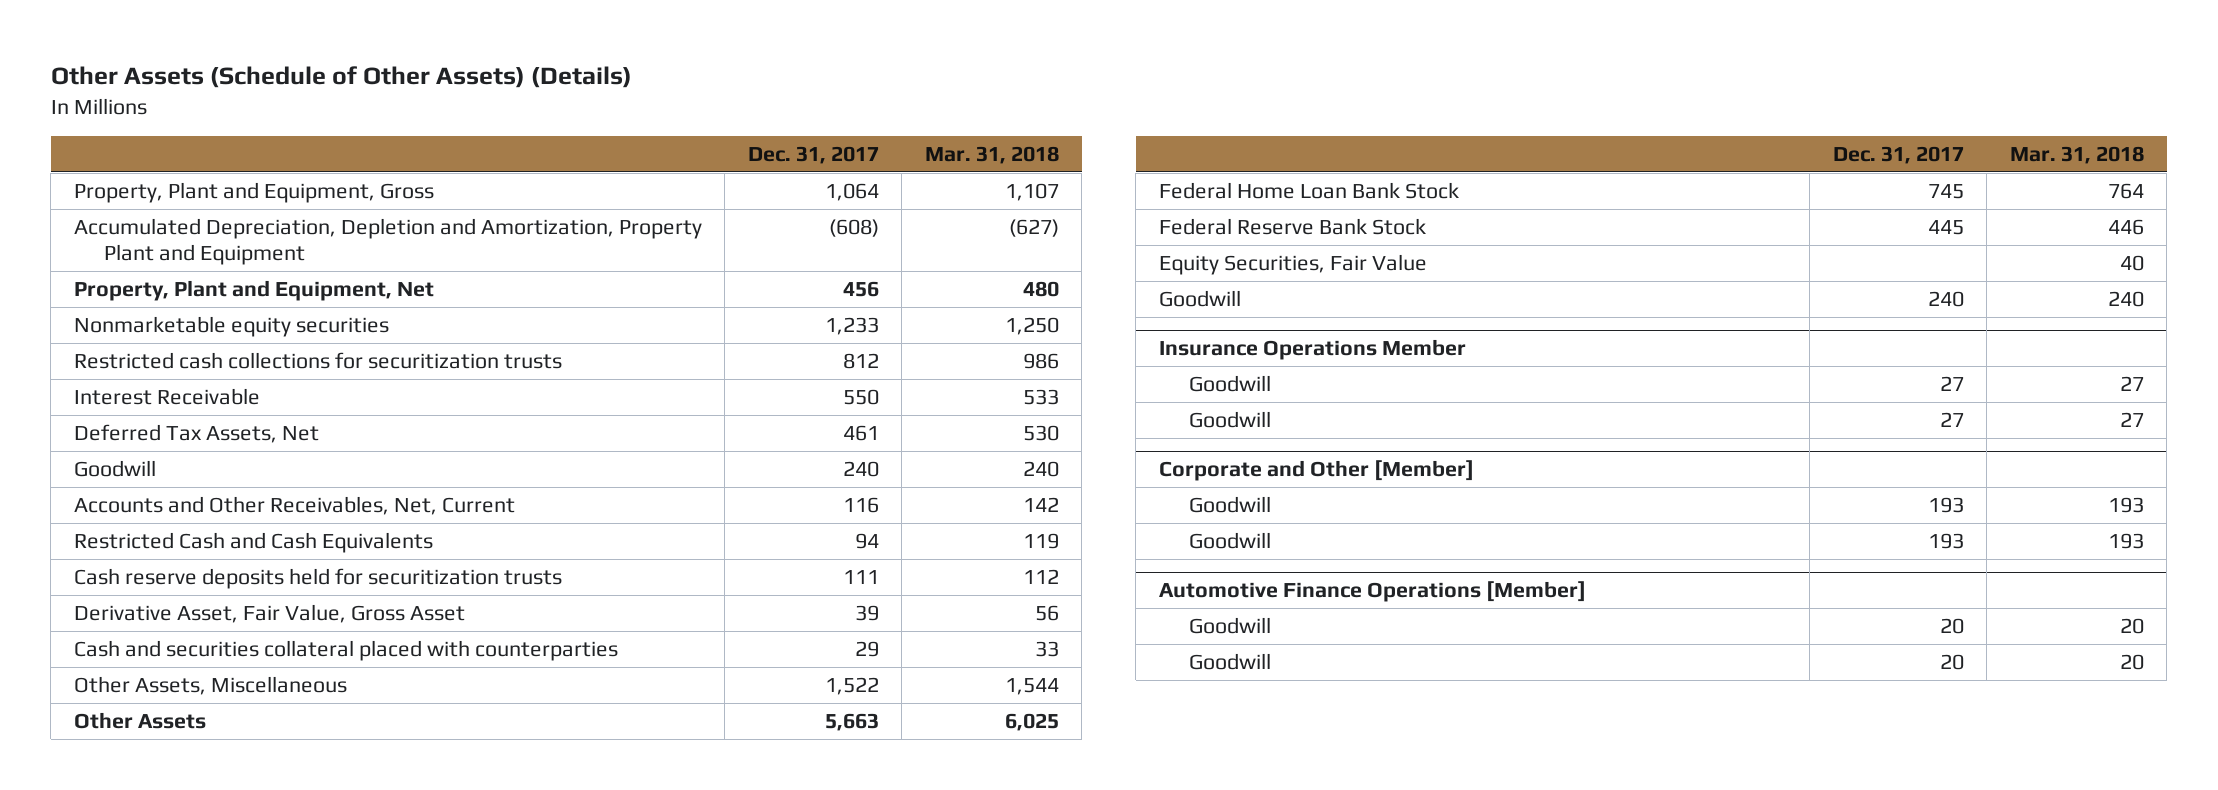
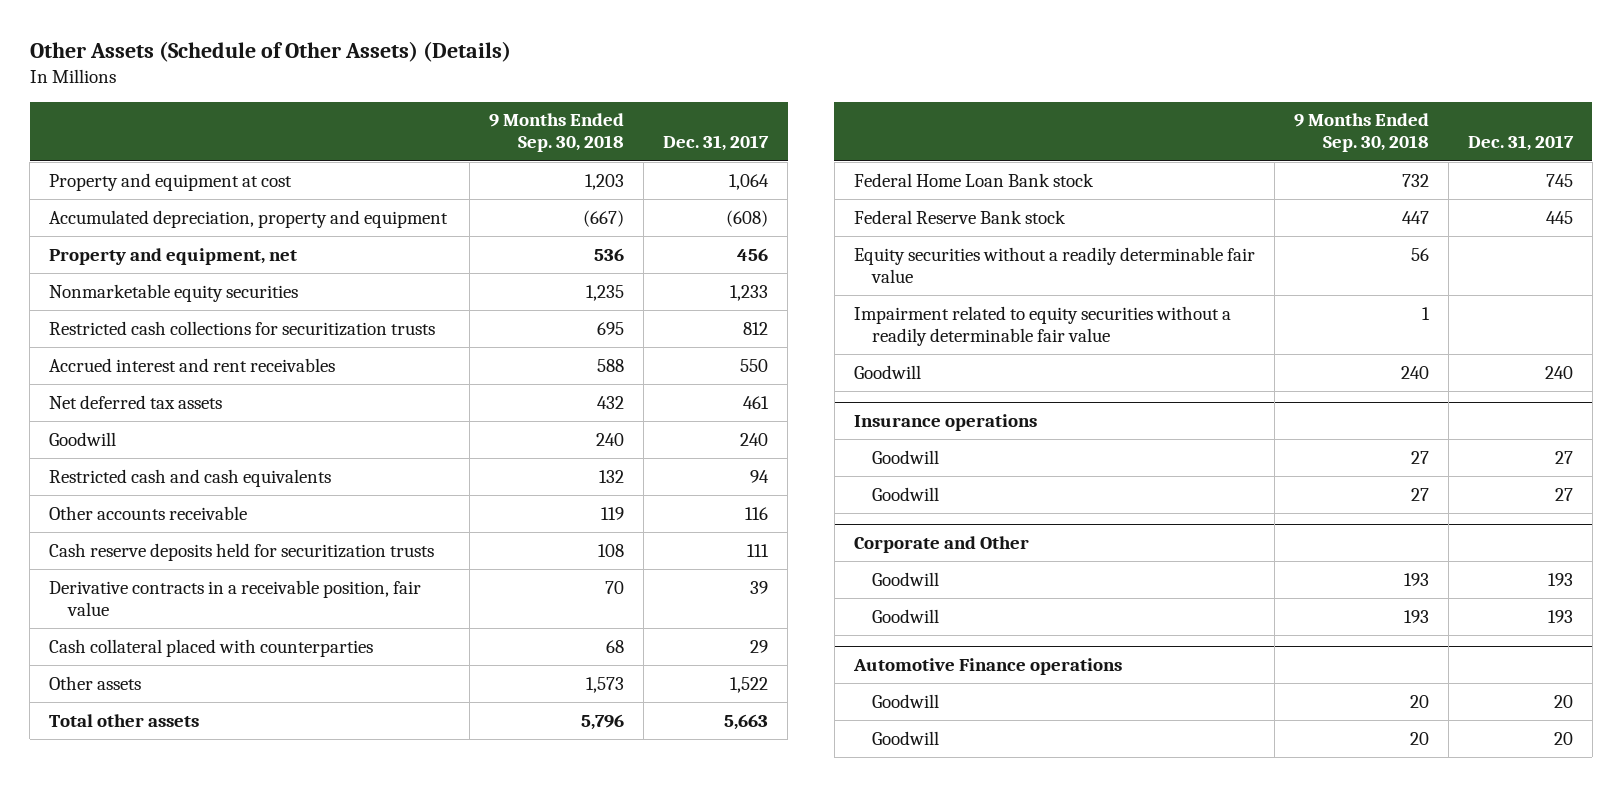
- | Dec. 31, 2017 | Mar. 31, 2018
+ | 9 Months Ended Sep. 30, 2018 | Dec. 31, 2017
- Property, Plant and Equipment, Gross | 1,064 | 1,107
- Accumulated Depreciation, Depletion and Amortization, Property Plant and Equipment | (608) | (627)
- Property, Plant and Equipment, Net | 456 | 480
+ Property and equipment at cost | 1,203 | 1,064
+ Accumulated depreciation, property and equipment | (667) | (608)
+ Property and equipment, net | 536 | 456
- Interest Receivable | 550 | 533
- Deferred Tax Assets, Net | 461 | 530
+ Accrued interest and rent receivables | 588 | 550
+ Net deferred tax assets | 432 | 461
- Accounts and Other Receivables, Net, Current | 116 | 142
- Restricted Cash and Cash Equivalents | 94 | 119
+ Restricted cash and cash equivalents | 132 | 94
+ Other accounts receivable | 119 | 116
- Derivative Asset, Fair Value, Gross Asset | 39 | 56
- Cash and securities collateral placed with counterparties | 29 | 33
- Other Assets, Miscellaneous | 1,522 | 1,544
- Other Assets | 5,663 | 6,025
- Federal Home Loan Bank Stock | 745 | 764
- Federal Reserve Bank Stock | 445 | 446
- Equity Securities, Fair Value | | 40
+ Derivative contracts in a receivable position, fair value | 70 | 39
+ Cash collateral placed with counterparties | 68 | 29
+ Other assets | 1,573 | 1,522
+ Total other assets | 5,796 | 5,663
+ Federal Home Loan Bank stock | 732 | 745
+ Federal Reserve Bank stock | 447 | 445
+ Equity securities without a readily determinable fair value | 56 |
+ Impairment related to equity securities without a readily determinable fair value | 1 |
- Insurance Operations Member
+ Insurance operations
- Corporate and Other [Member]
+ Corporate and Other
- Automotive Finance Operations [Member]
+ Automotive Finance operations

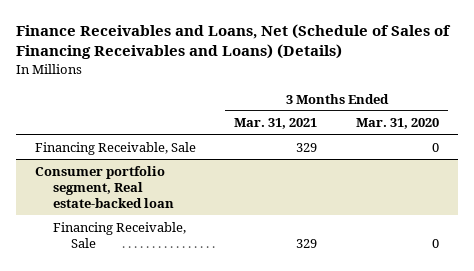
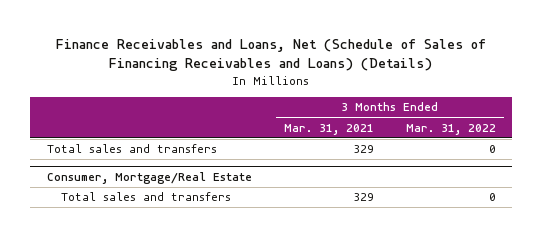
- | 3 Months Ended Mar. 31, 2021 | 3 Months Ended Mar. 31, 2020
+ | 3 Months Ended Mar. 31, 2021 | 3 Months Ended Mar. 31, 2022
- Financing Receivable, Sale | 329 | 0
- Consumer portfolio segment, Real estate-backed loan
- Financing Receivable, Sale | 329 | 0
+ Total sales and transfers | 329 | 0
+ Consumer, Mortgage/Real Estate
+ Total sales and transfers | 329 | 0

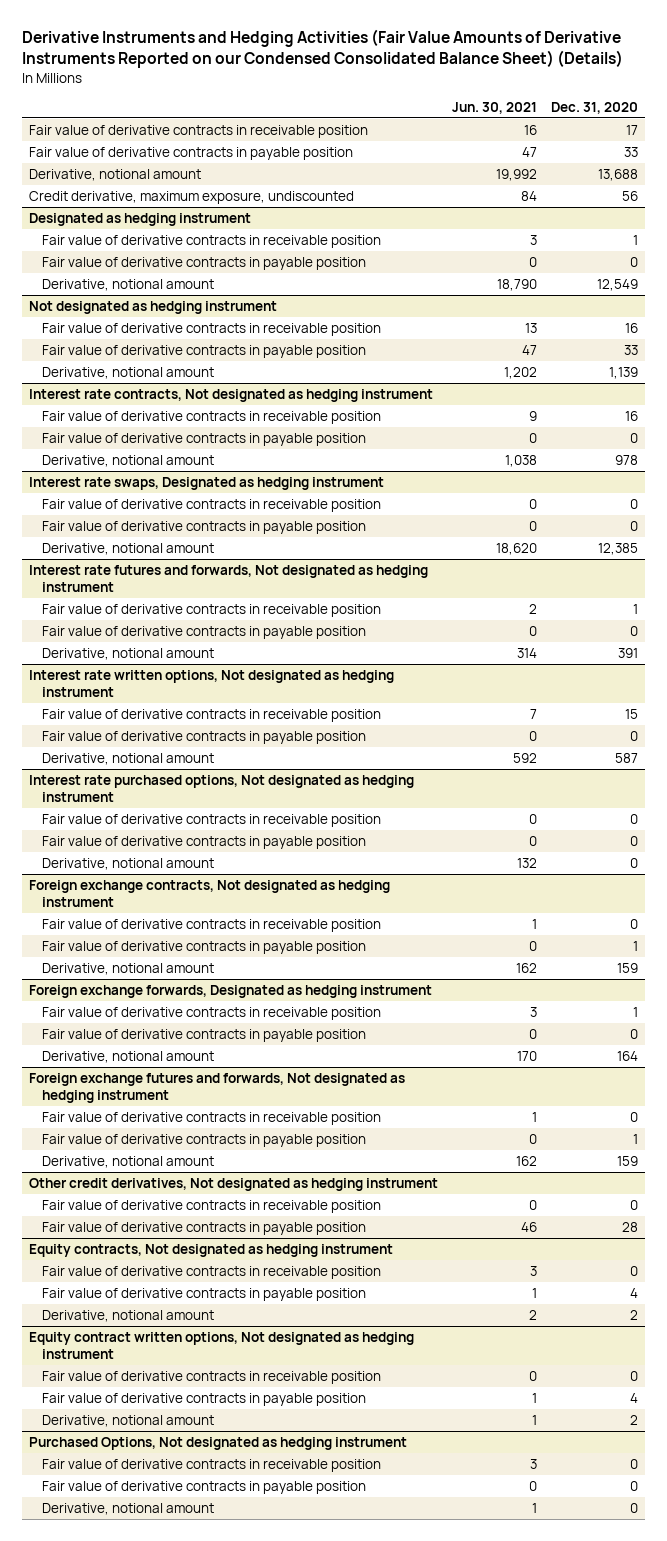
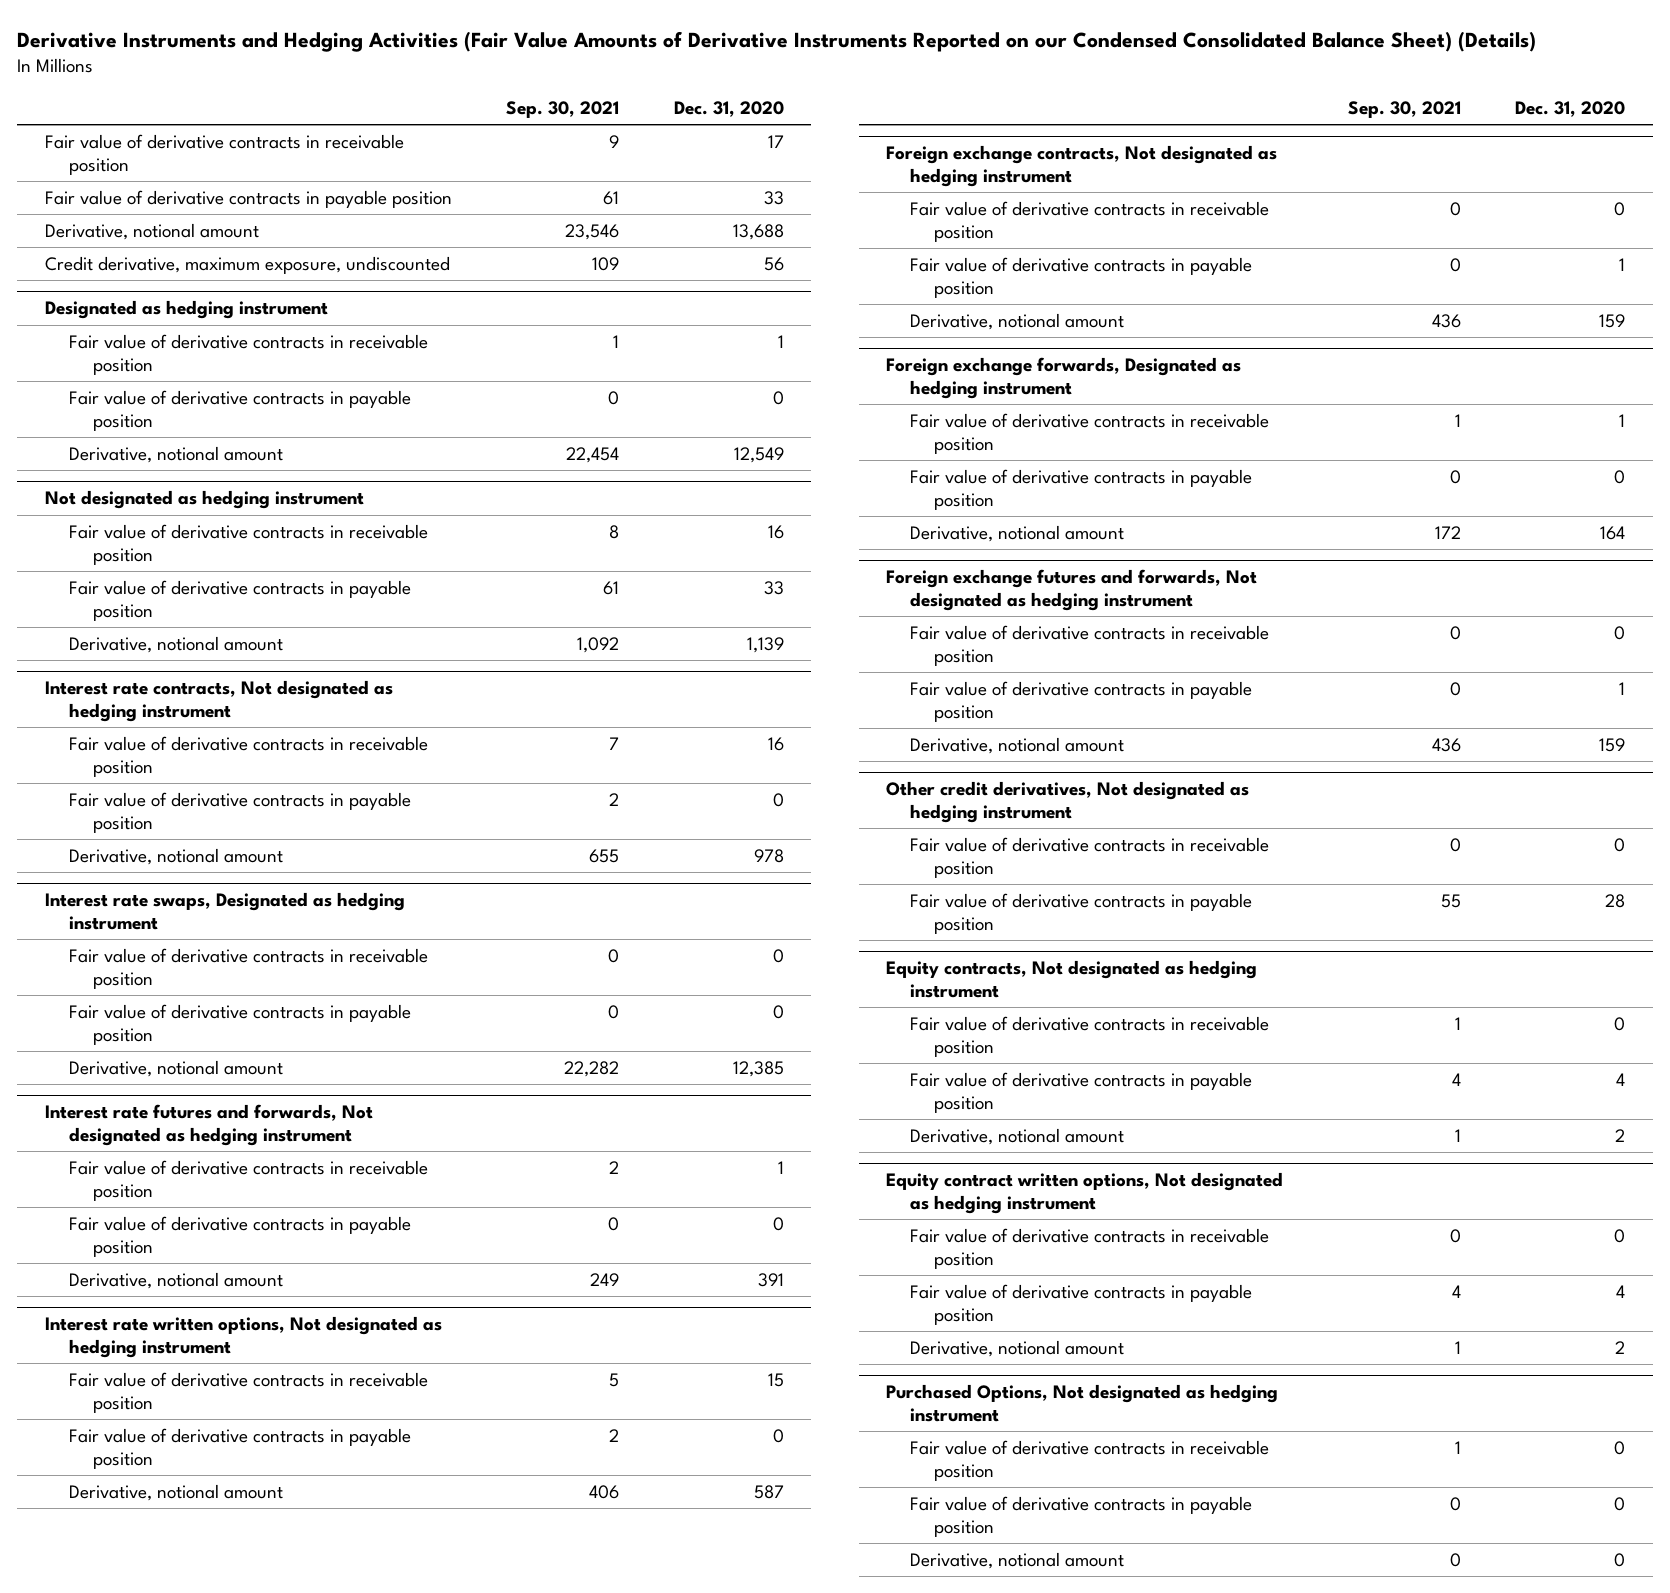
- | Jun. 30, 2021 | Dec. 31, 2020
+ | Sep. 30, 2021 | Dec. 31, 2020
- Interest rate purchased options, Not designated as hedging instrument
- Fair value of derivative contracts in receivable position | 0 | 0
- Fair value of derivative contracts in payable position | 0 | 0
- Derivative, notional amount | 132 | 0

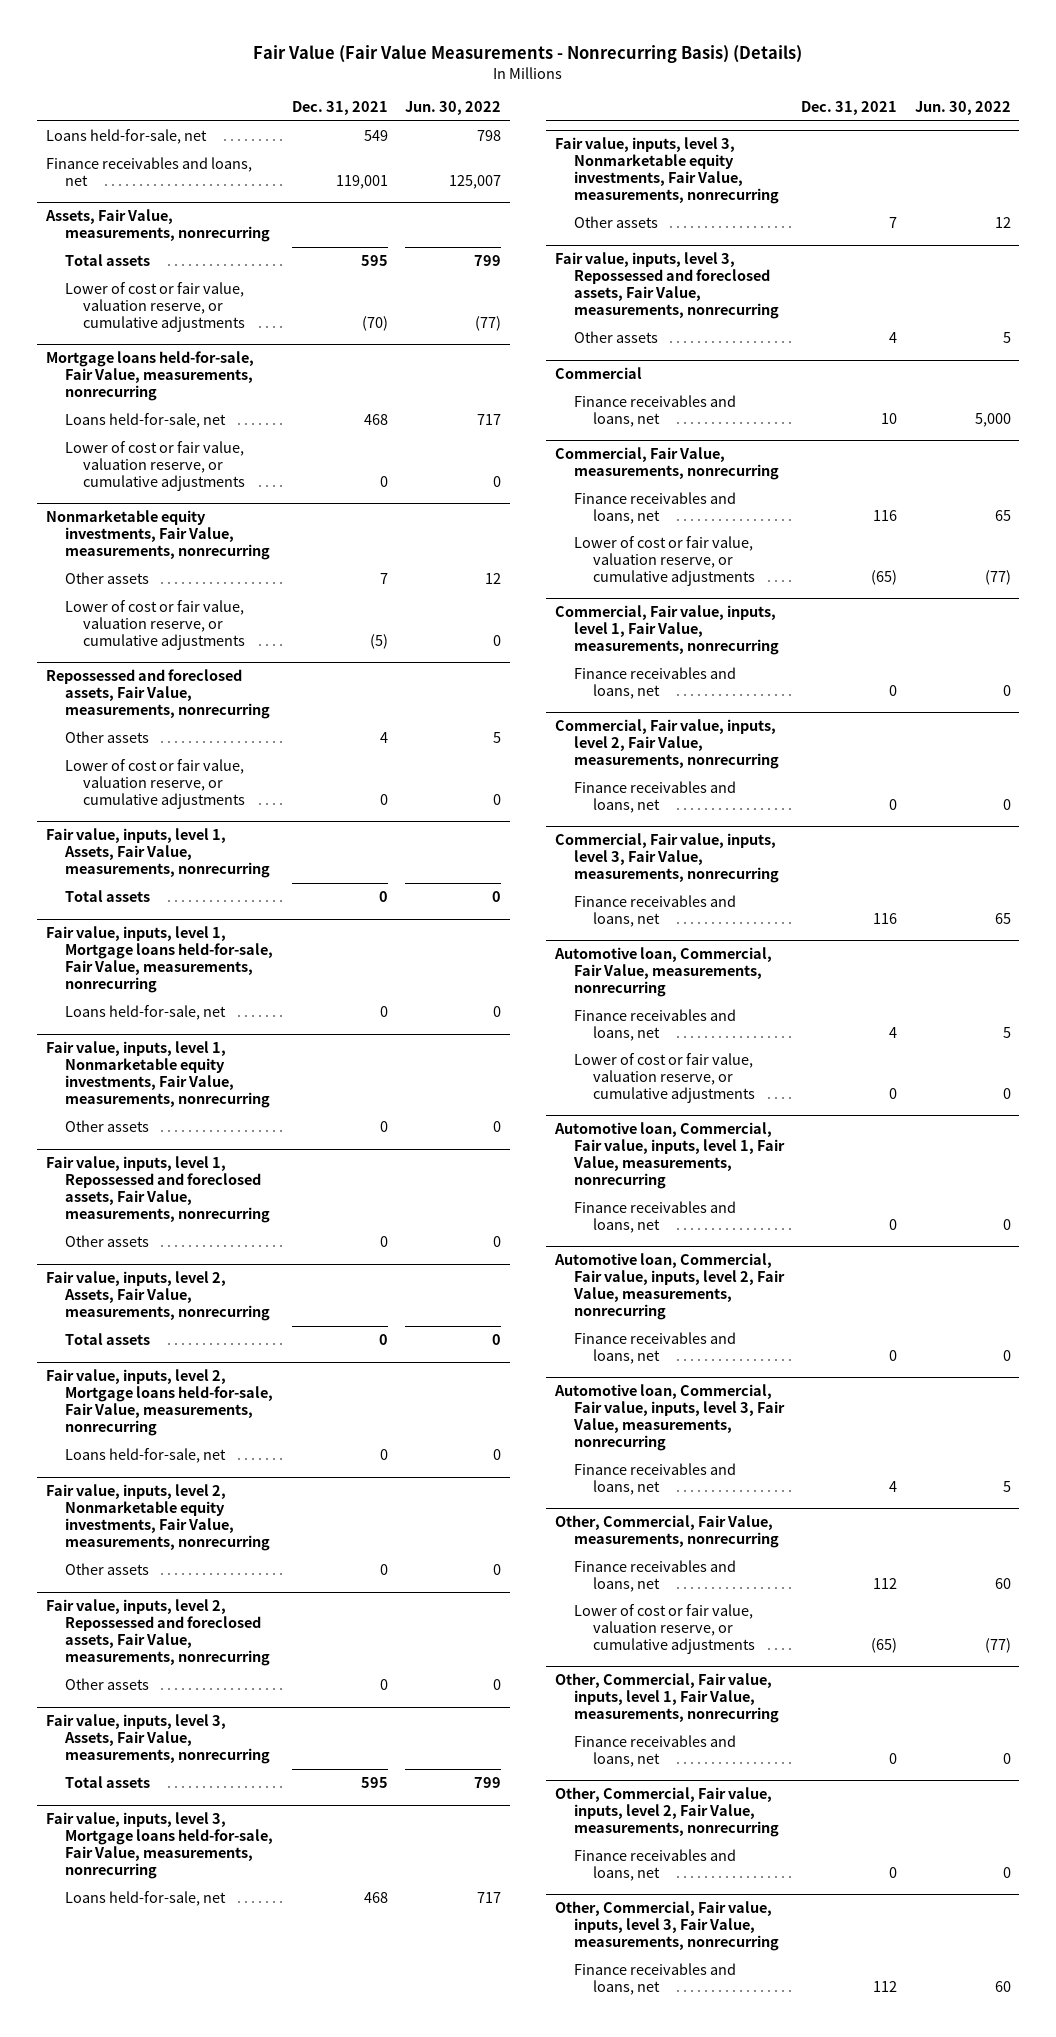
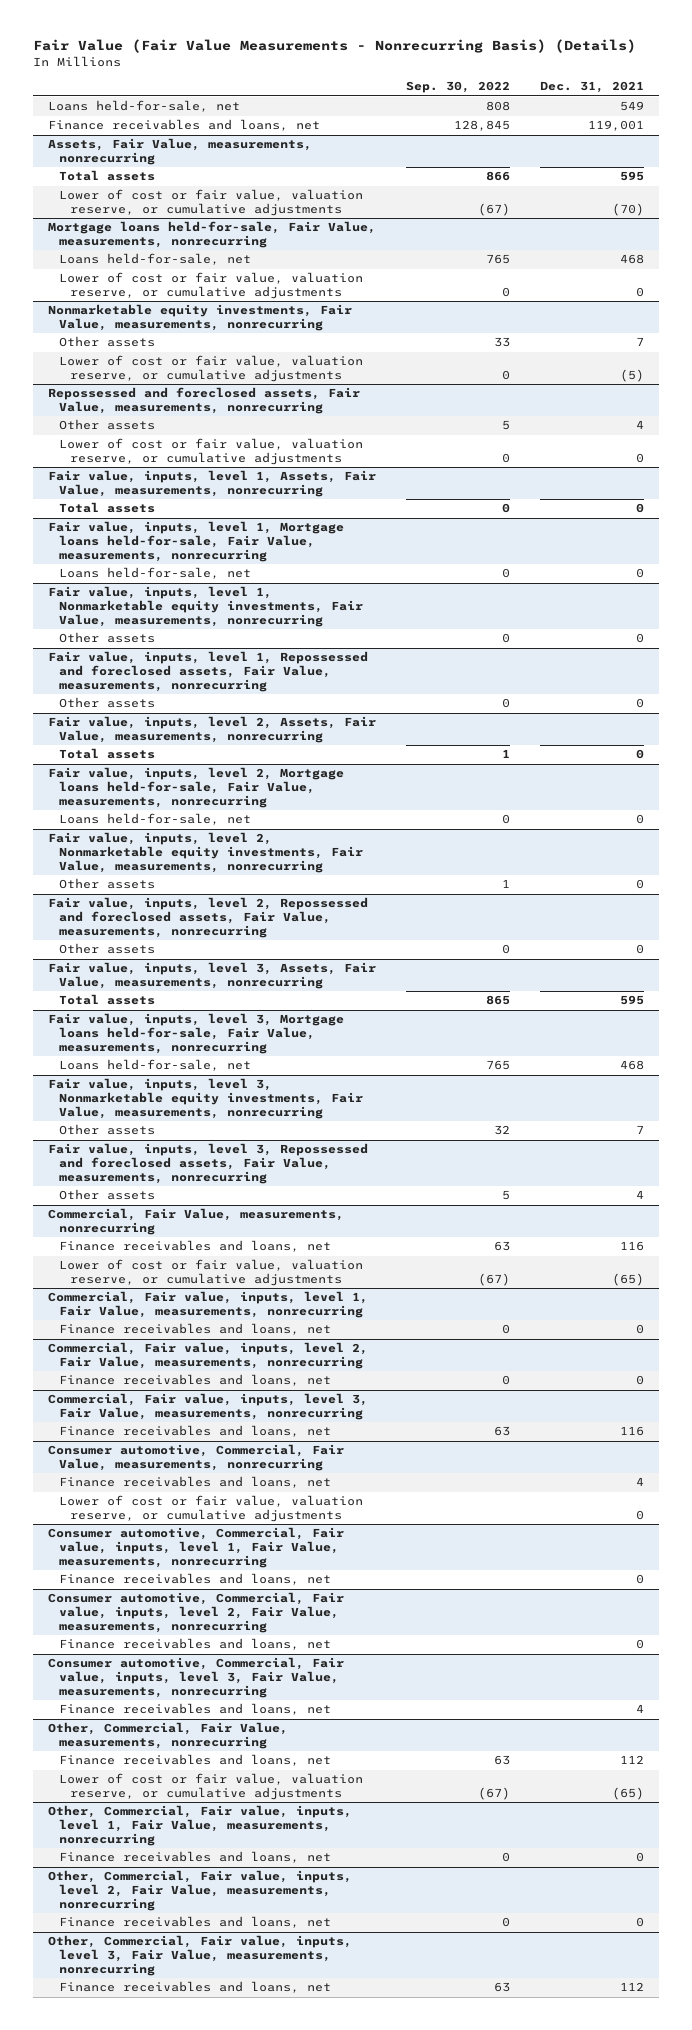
- | Dec. 31, 2021 | Jun. 30, 2022
+ | Sep. 30, 2022 | Dec. 31, 2021
- Commercial
- Finance receivables and loans, net | 10 | 5,000
- Automotive loan, Commercial, Fair Value, measurements, nonrecurring
+ Consumer automotive, Commercial, Fair Value, measurements, nonrecurring
- Automotive loan, Commercial, Fair value, inputs, level 1, Fair Value, measurements, nonrecurring
+ Consumer automotive, Commercial, Fair value, inputs, level 1, Fair Value, measurements, nonrecurring
- Automotive loan, Commercial, Fair value, inputs, level 2, Fair Value, measurements, nonrecurring
+ Consumer automotive, Commercial, Fair value, inputs, level 2, Fair Value, measurements, nonrecurring
- Automotive loan, Commercial, Fair value, inputs, level 3, Fair Value, measurements, nonrecurring
+ Consumer automotive, Commercial, Fair value, inputs, level 3, Fair Value, measurements, nonrecurring

